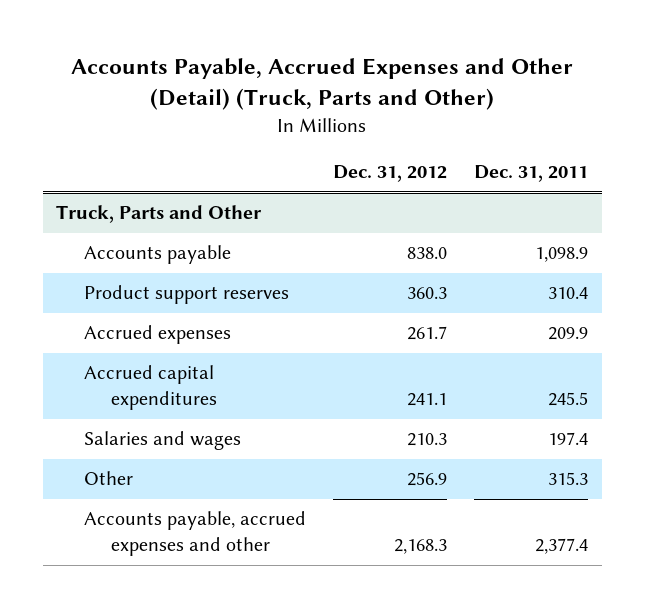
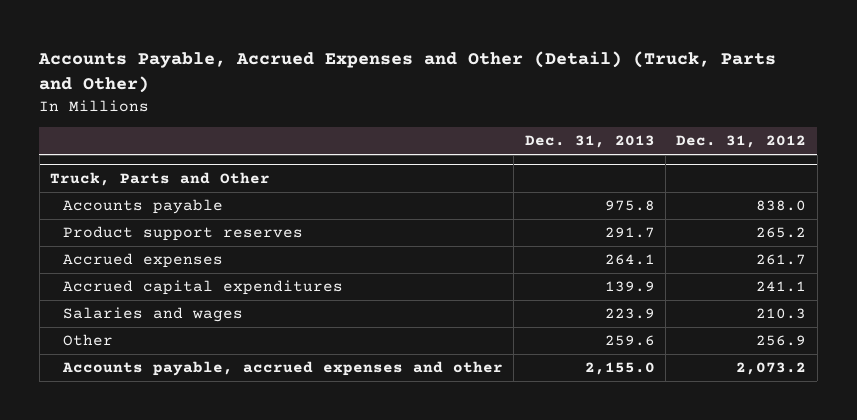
- | Dec. 31, 2012 | Dec. 31, 2011
+ | Dec. 31, 2013 | Dec. 31, 2012
@ Truck, Parts and Other
- Product support reserves | 360.3 | 310.4
+ Product support reserves | 291.7 | 265.2
- Accounts payable, accrued expenses and other | 2,168.3 | 2,377.4
+ Accounts payable, accrued expenses and other | 2,155.0 | 2,073.2

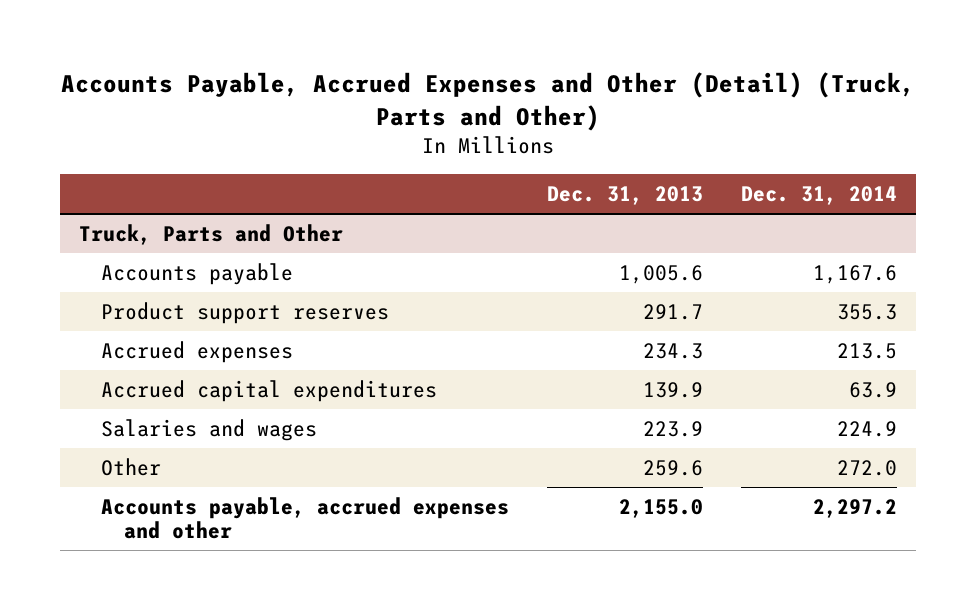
- | Dec. 31, 2013 | Dec. 31, 2012
+ | Dec. 31, 2013 | Dec. 31, 2014
@ Truck, Parts and Other
- Accounts payable | 975.8 | 838.0
+ Accounts payable | 1,005.6 | 1,167.6
- Accrued expenses | 264.1 | 261.7
+ Accrued expenses | 234.3 | 213.5

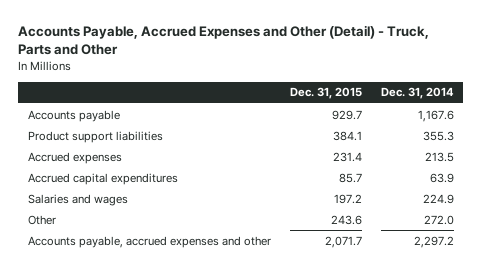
- Accounts Payable, Accrued Expenses and Other (Detail) (Truck, Parts and Other)
+ Accounts Payable, Accrued Expenses and Other (Detail) - Truck, Parts and Other
- | Dec. 31, 2013 | Dec. 31, 2014
+ | Dec. 31, 2015 | Dec. 31, 2014
- Truck, Parts and Other
- Product support reserves | 291.7 | 355.3
+ Product support liabilities | 384.1 | 355.3

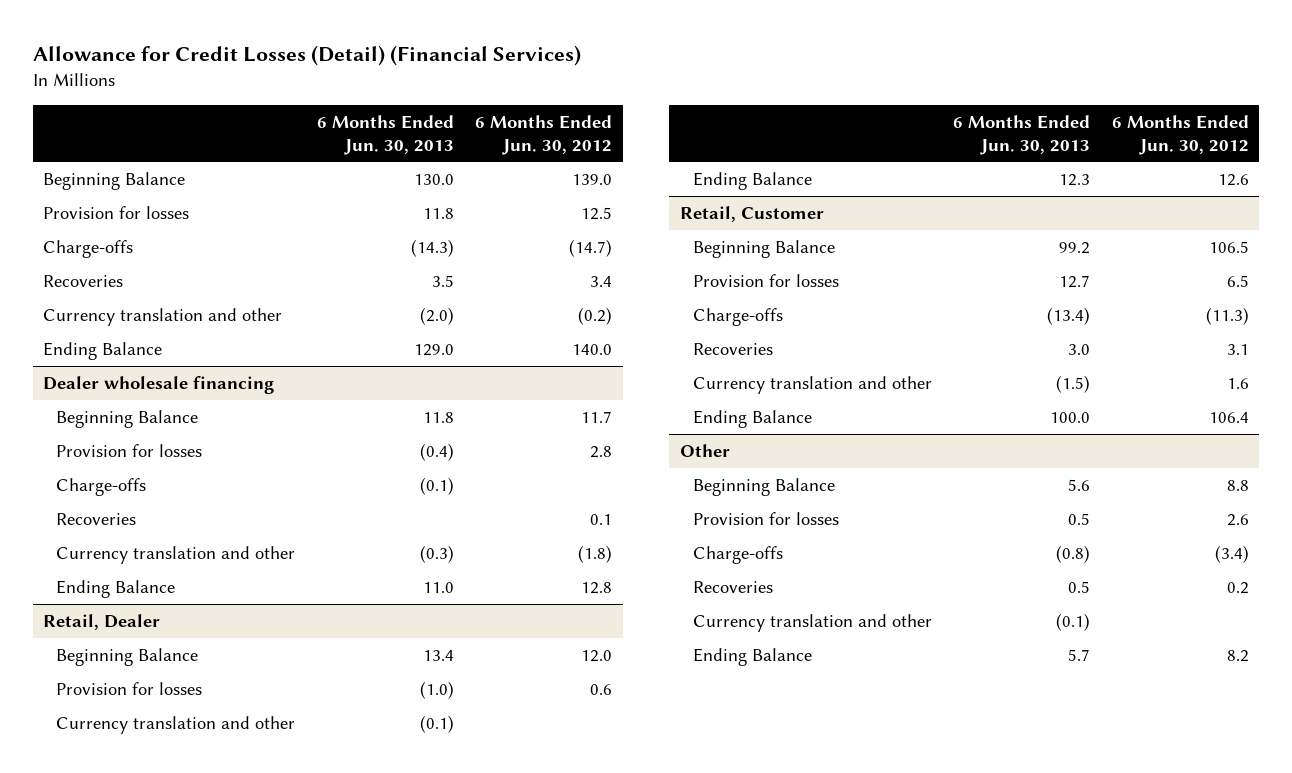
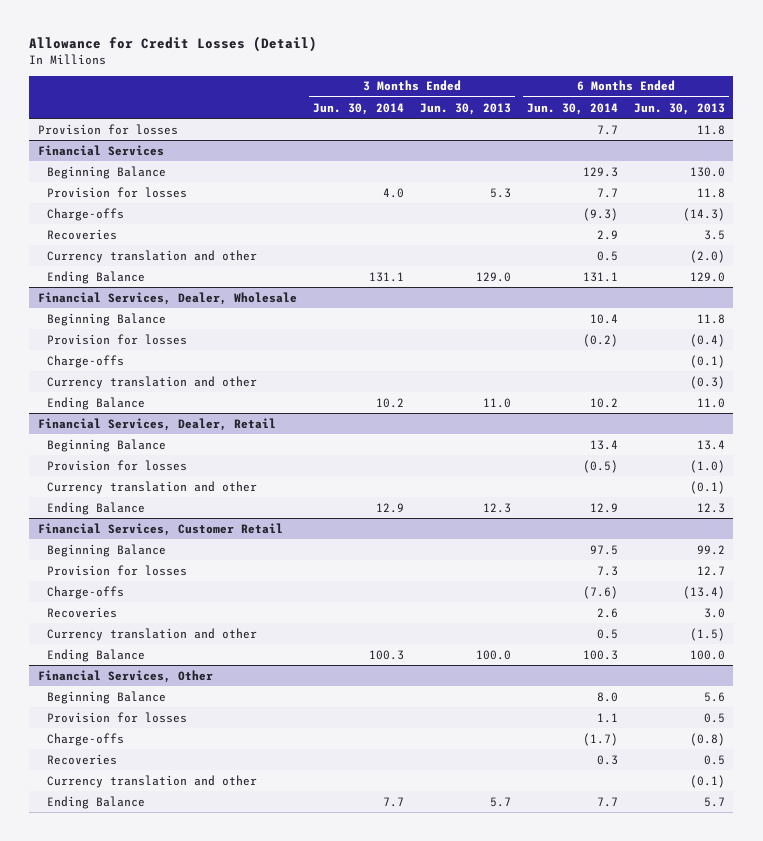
- Allowance for Credit Losses (Detail) (Financial Services)
+ Allowance for Credit Losses (Detail)
- | 6 Months Ended Jun. 30, 2013 | 6 Months Ended Jun. 30, 2012
+ | 3 Months Ended Jun. 30, 2014 | 3 Months Ended Jun. 30, 2013 | 6 Months Ended Jun. 30, 2014 | 6 Months Ended Jun. 30, 2013
+ Provision for losses | | | 7.7 | 11.8
+ Financial Services
- Dealer wholesale financing
+ Financial Services, Dealer, Wholesale
- Recoveries | | 0.1
- Retail, Dealer
+ Financial Services, Dealer, Retail
- Retail, Customer
+ Financial Services, Customer Retail
- Other
+ Financial Services, Other

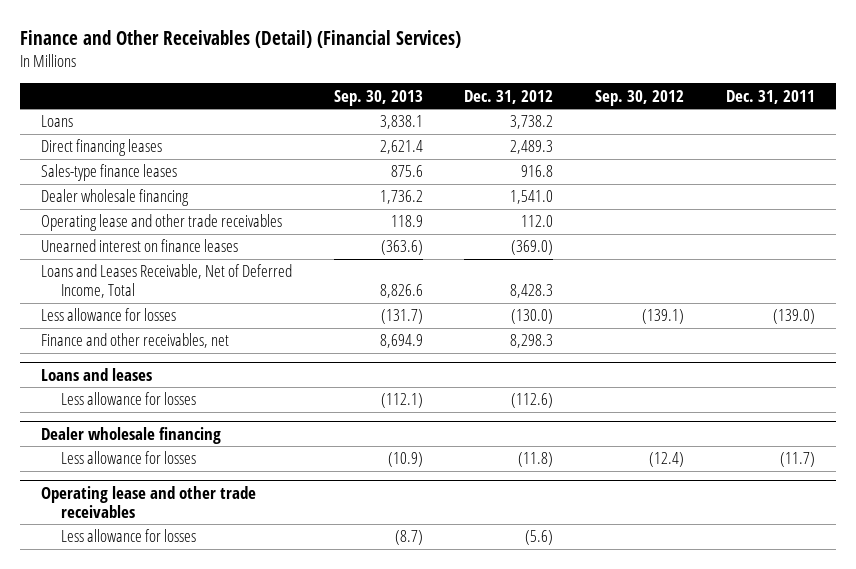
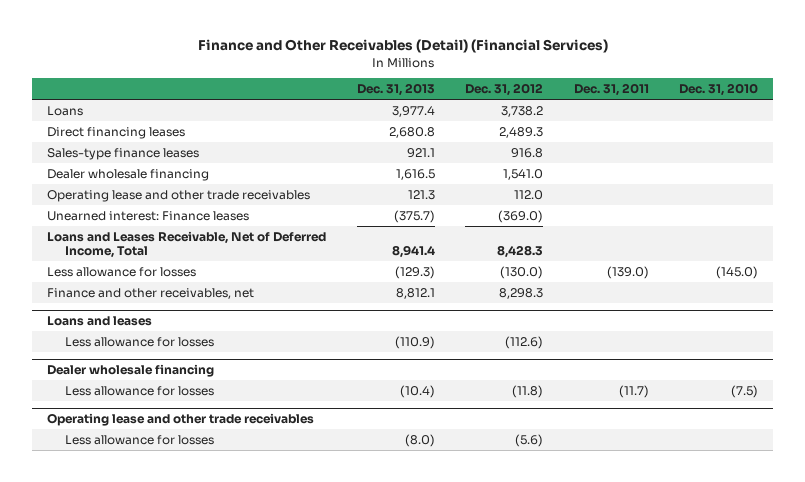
- | Sep. 30, 2013 | Dec. 31, 2012 | Sep. 30, 2012 | Dec. 31, 2011
+ | Dec. 31, 2013 | Dec. 31, 2012 | Dec. 31, 2011 | Dec. 31, 2010
- Unearned interest on finance leases | (363.6) | (369.0) | |
+ Unearned interest: Finance leases | (375.7) | (369.0) | |

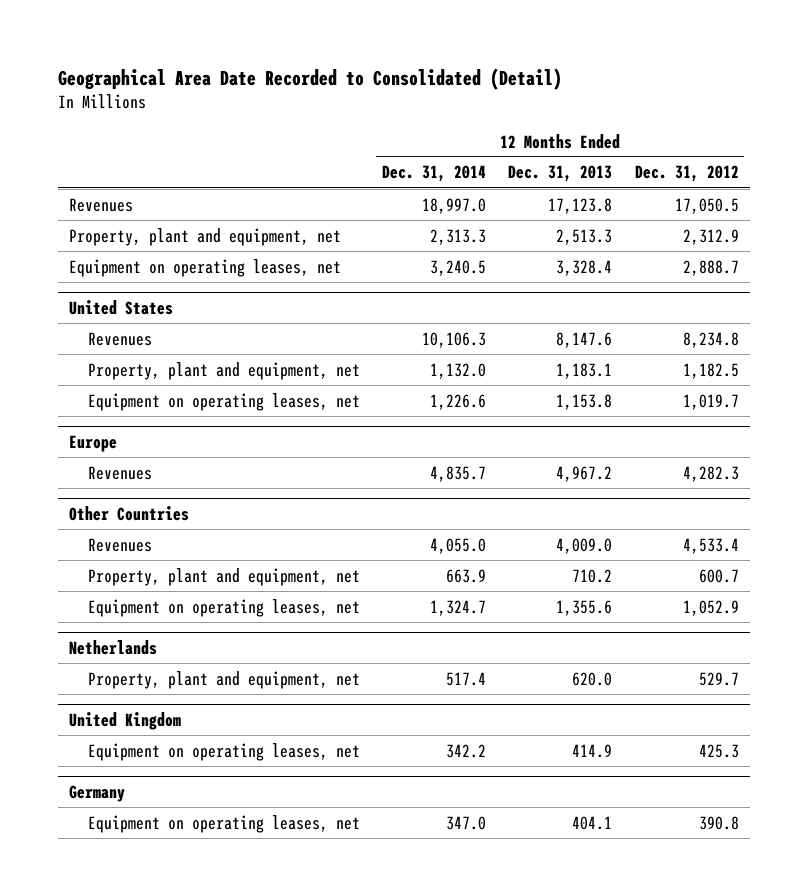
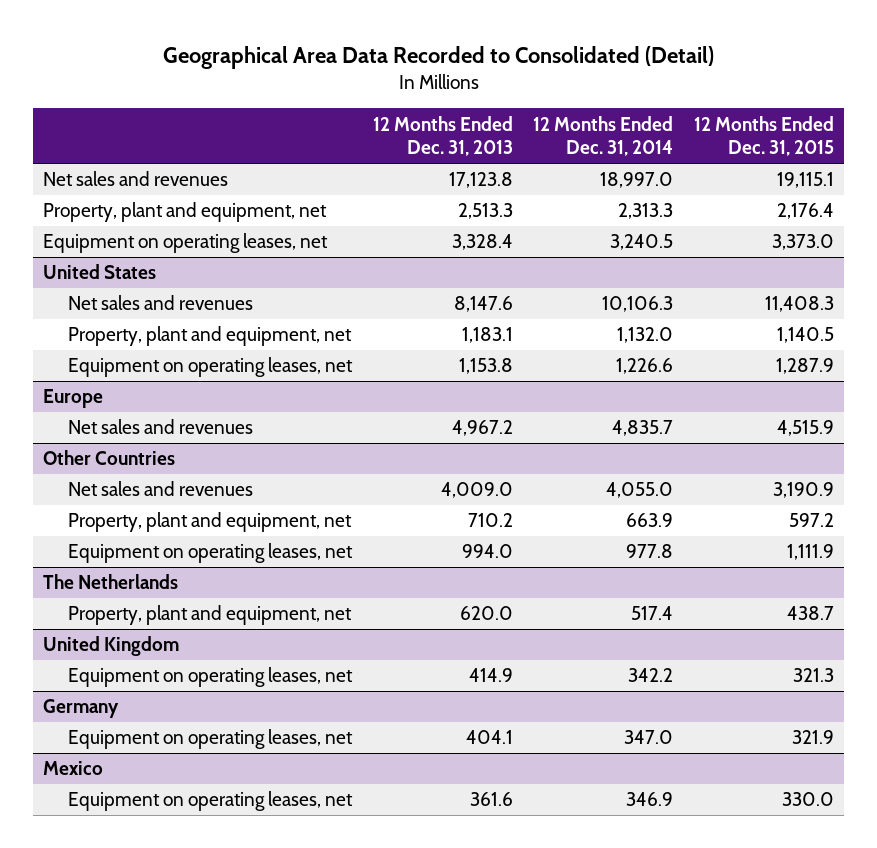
- Geographical Area Date Recorded to Consolidated (Detail)
+ Geographical Area Data Recorded to Consolidated (Detail)
- | 12 Months Ended Dec. 31, 2014 | 12 Months Ended Dec. 31, 2013 | 12 Months Ended Dec. 31, 2012
+ | 12 Months Ended Dec. 31, 2013 | 12 Months Ended Dec. 31, 2014 | 12 Months Ended Dec. 31, 2015
- Revenues | 18,997.0 | 17,123.8 | 17,050.5
+ Net sales and revenues | 17,123.8 | 18,997.0 | 19,115.1
@ United States
- Revenues | 10,106.3 | 8,147.6 | 8,234.8
+ Net sales and revenues | 8,147.6 | 10,106.3 | 11,408.3
@ Europe
- Revenues | 4,835.7 | 4,967.2 | 4,282.3
+ Net sales and revenues | 4,967.2 | 4,835.7 | 4,515.9
@ Other Countries
- Revenues | 4,055.0 | 4,009.0 | 4,533.4
+ Net sales and revenues | 4,009.0 | 4,055.0 | 3,190.9
- Equipment on operating leases, net | 1,324.7 | 1,355.6 | 1,052.9
- Netherlands
@ Other Countries
+ Equipment on operating leases, net | 994.0 | 977.8 | 1,111.9
+ The Netherlands
+ Mexico
+ Equipment on operating leases, net | 361.6 | 346.9 | 330.0

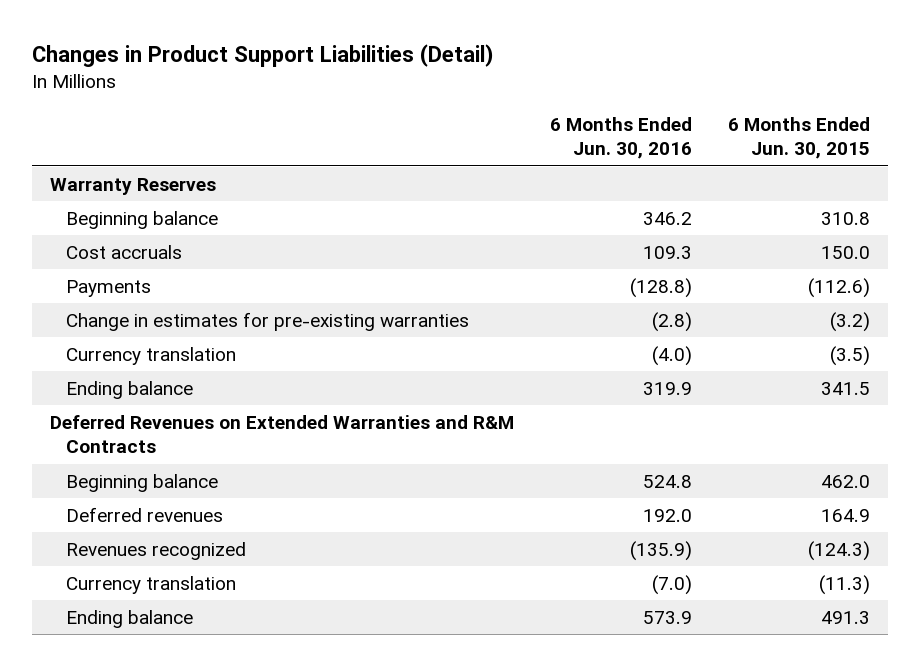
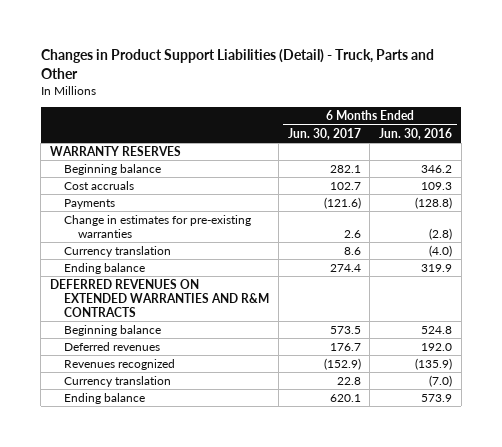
- Changes in Product Support Liabilities (Detail)
+ Changes in Product Support Liabilities (Detail) - Truck, Parts and Other
- | 6 Months Ended Jun. 30, 2016 | 6 Months Ended Jun. 30, 2015
+ | 6 Months Ended Jun. 30, 2017 | 6 Months Ended Jun. 30, 2016
- Warranty Reserves
+ WARRANTY RESERVES
- Deferred Revenues on Extended Warranties and R&M Contracts
+ DEFERRED REVENUES ON EXTENDED WARRANTIES AND R&M CONTRACTS

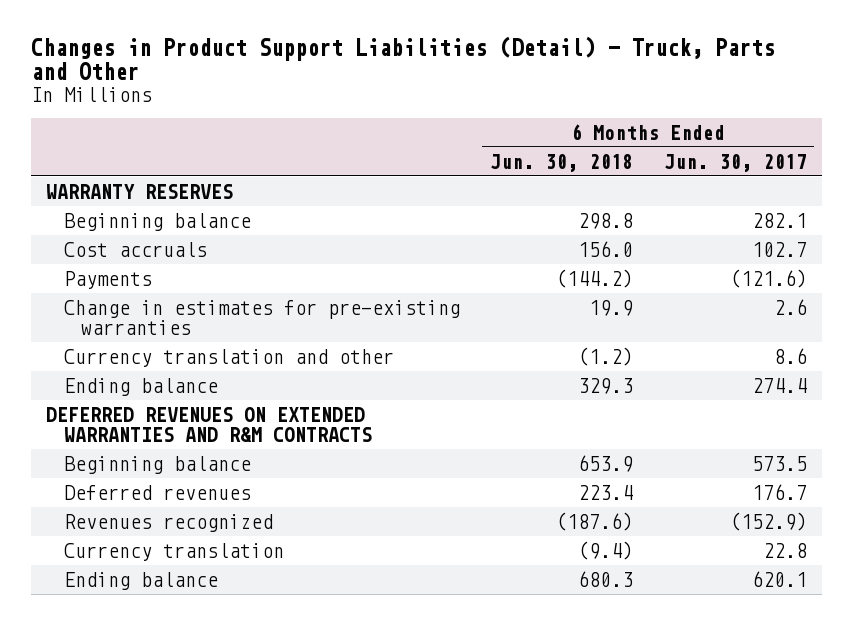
- | 6 Months Ended Jun. 30, 2017 | 6 Months Ended Jun. 30, 2016
+ | 6 Months Ended Jun. 30, 2018 | 6 Months Ended Jun. 30, 2017
- Currency translation | 8.6 | (4.0)
+ Currency translation and other | (1.2) | 8.6

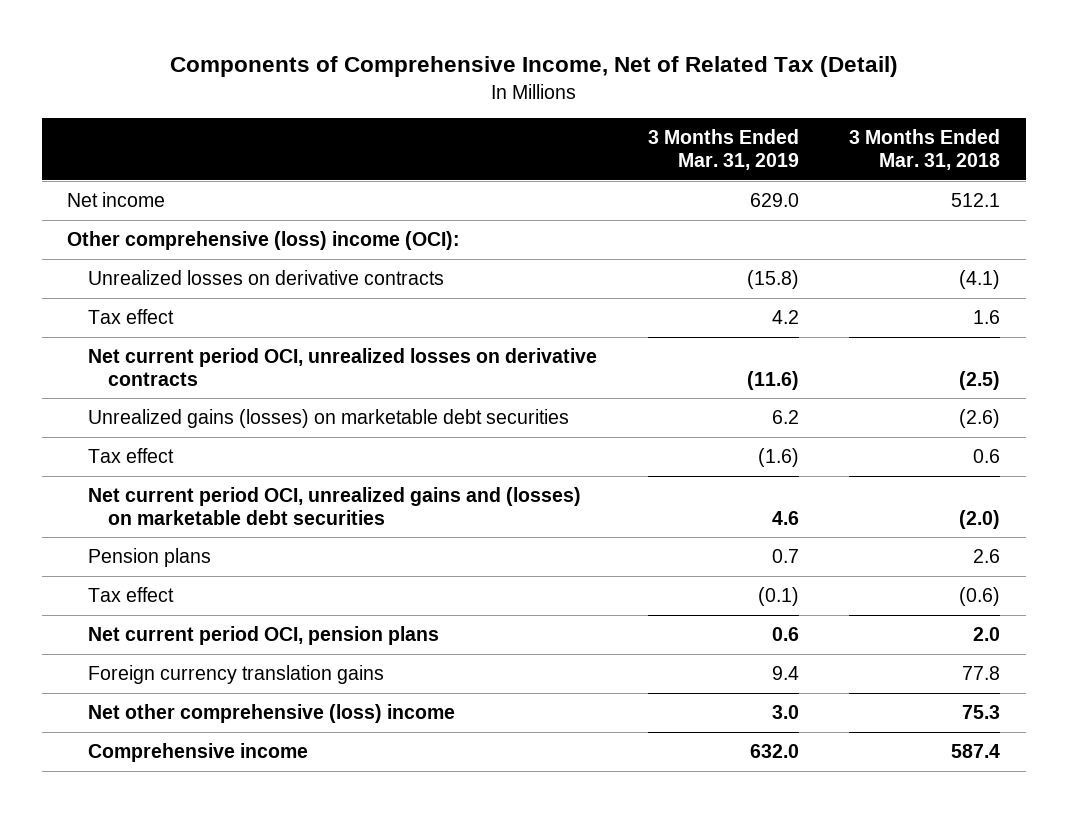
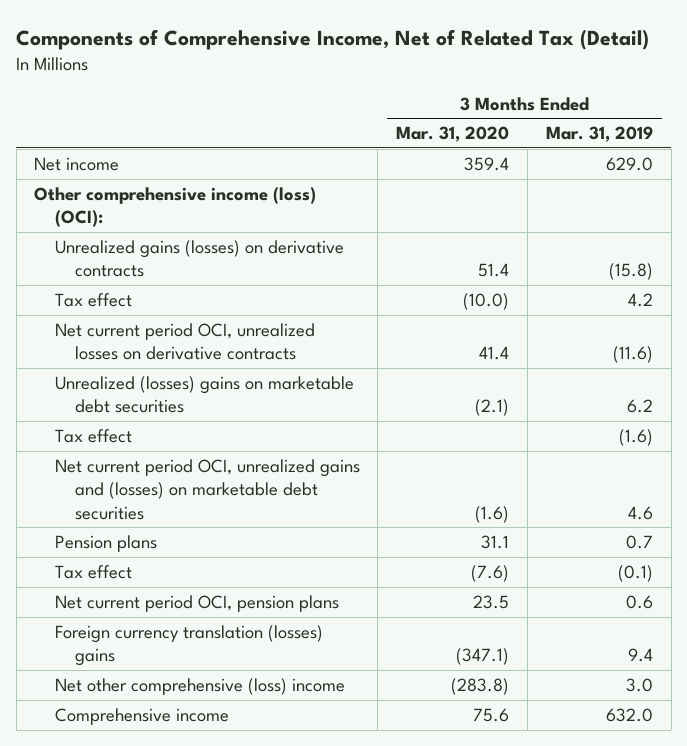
- | 3 Months Ended Mar. 31, 2019 | 3 Months Ended Mar. 31, 2018
+ | 3 Months Ended Mar. 31, 2020 | 3 Months Ended Mar. 31, 2019
- Other comprehensive (loss) income (OCI):
- Unrealized losses on derivative contracts | (15.8) | (4.1)
+ Other comprehensive income (loss) (OCI):
+ Unrealized gains (losses) on derivative contracts | 51.4 | (15.8)
- Unrealized gains (losses) on marketable debt securities | 6.2 | (2.6)
+ Unrealized (losses) gains on marketable debt securities | (2.1) | 6.2
- Foreign currency translation gains | 9.4 | 77.8
+ Foreign currency translation (losses) gains | (347.1) | 9.4

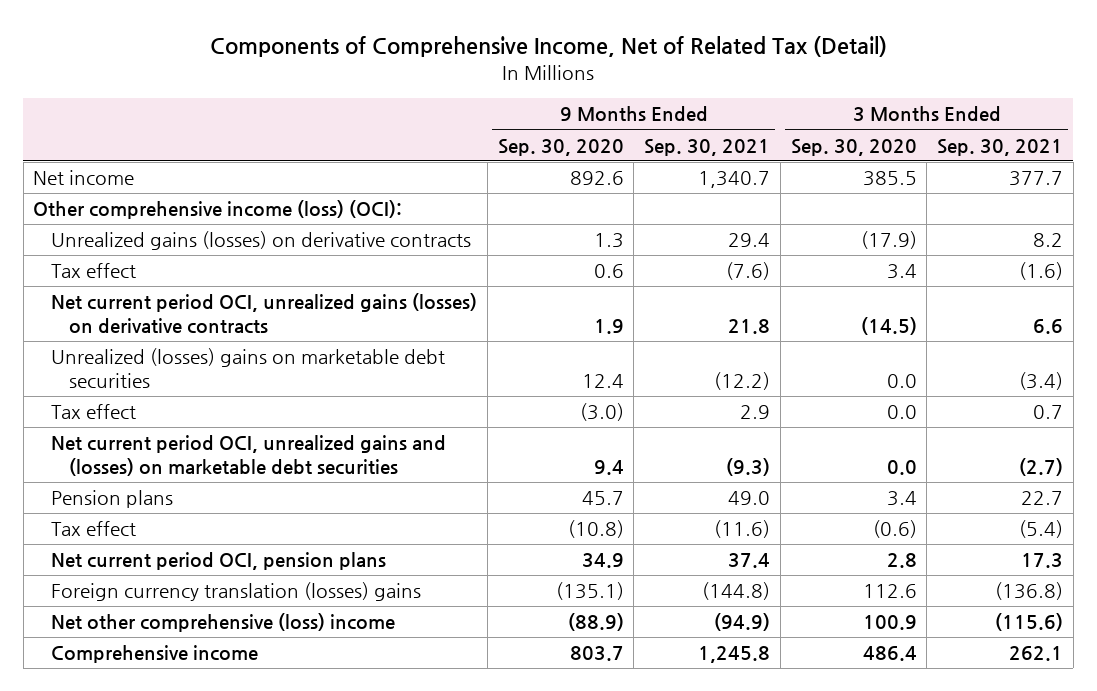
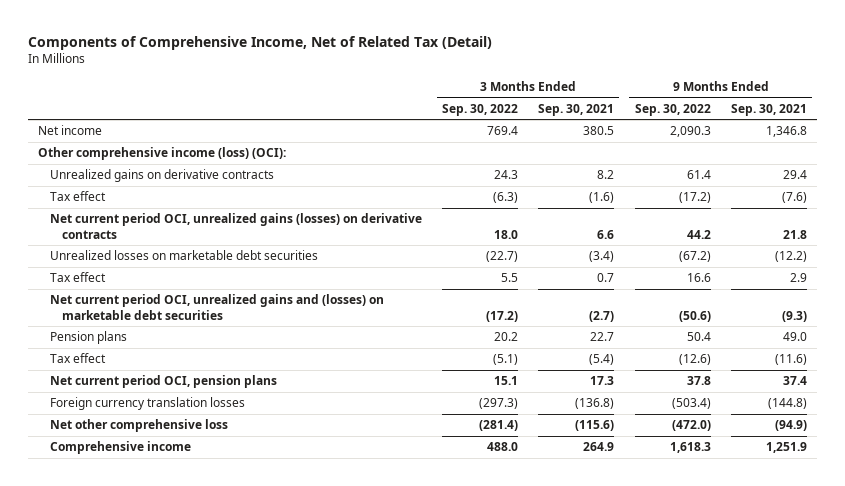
- | 9 Months Ended Sep. 30, 2020 | 9 Months Ended Sep. 30, 2021 | 3 Months Ended Sep. 30, 2020 | 3 Months Ended Sep. 30, 2021
+ | 3 Months Ended Sep. 30, 2022 | 3 Months Ended Sep. 30, 2021 | 9 Months Ended Sep. 30, 2022 | 9 Months Ended Sep. 30, 2021
- Net income | 892.6 | 1,340.7 | 385.5 | 377.7
+ Net income | 769.4 | 380.5 | 2,090.3 | 1,346.8
- Unrealized gains (losses) on derivative contracts | 1.3 | 29.4 | (17.9) | 8.2
+ Unrealized gains on derivative contracts | 24.3 | 8.2 | 61.4 | 29.4
- Unrealized (losses) gains on marketable debt securities | 12.4 | (12.2) | 0.0 | (3.4)
+ Unrealized losses on marketable debt securities | (22.7) | (3.4) | (67.2) | (12.2)
- Foreign currency translation (losses) gains | (135.1) | (144.8) | 112.6 | (136.8)
- Net other comprehensive (loss) income | (88.9) | (94.9) | 100.9 | (115.6)
- Comprehensive income | 803.7 | 1,245.8 | 486.4 | 262.1
+ Foreign currency translation losses | (297.3) | (136.8) | (503.4) | (144.8)
+ Net other comprehensive loss | (281.4) | (115.6) | (472.0) | (94.9)
+ Comprehensive income | 488.0 | 264.9 | 1,618.3 | 1,251.9

